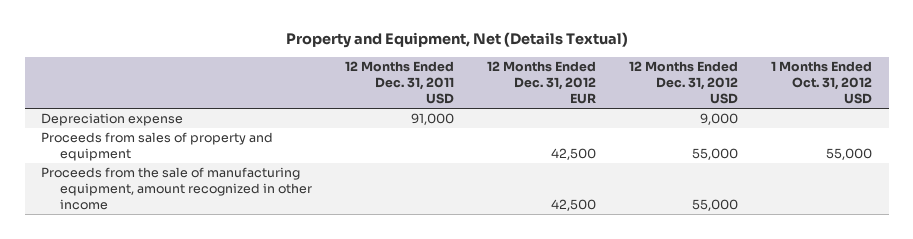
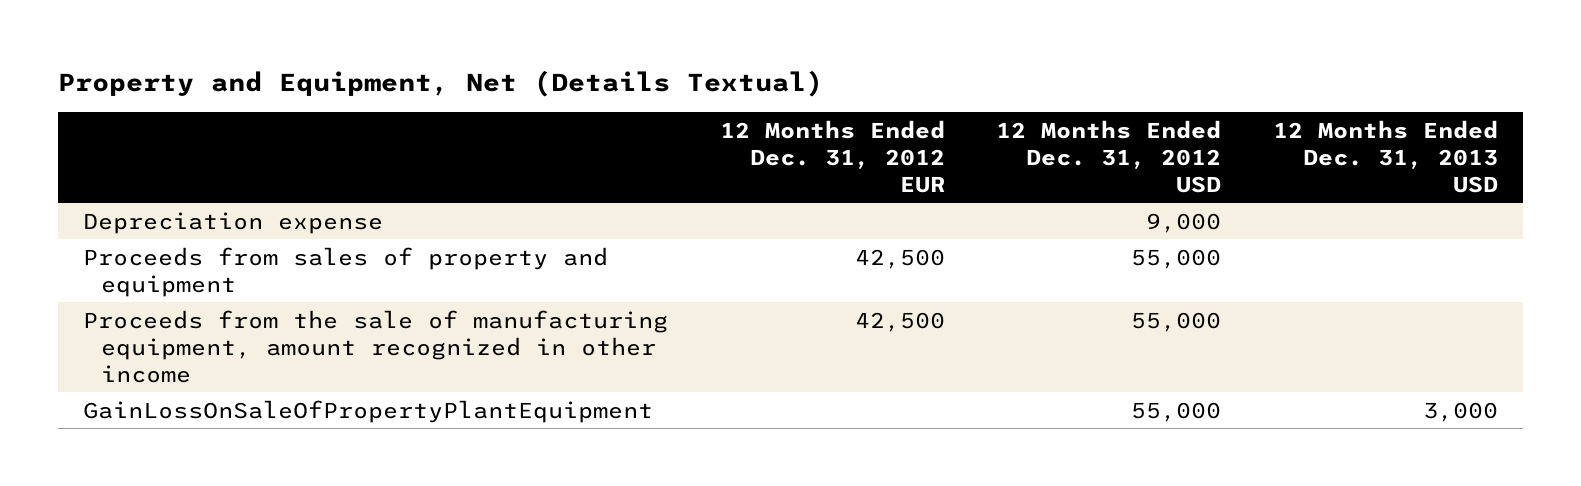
- | 12 Months Ended Dec. 31, 2011 USD | 12 Months Ended Dec. 31, 2012 EUR | 12 Months Ended Dec. 31, 2012 USD | 1 Months Ended Oct. 31, 2012 USD
+ | 12 Months Ended Dec. 31, 2012 EUR | 12 Months Ended Dec. 31, 2012 USD | 12 Months Ended Dec. 31, 2013 USD
+ GainLossOnSaleOfPropertyPlantEquipment | | 55,000 | 3,000

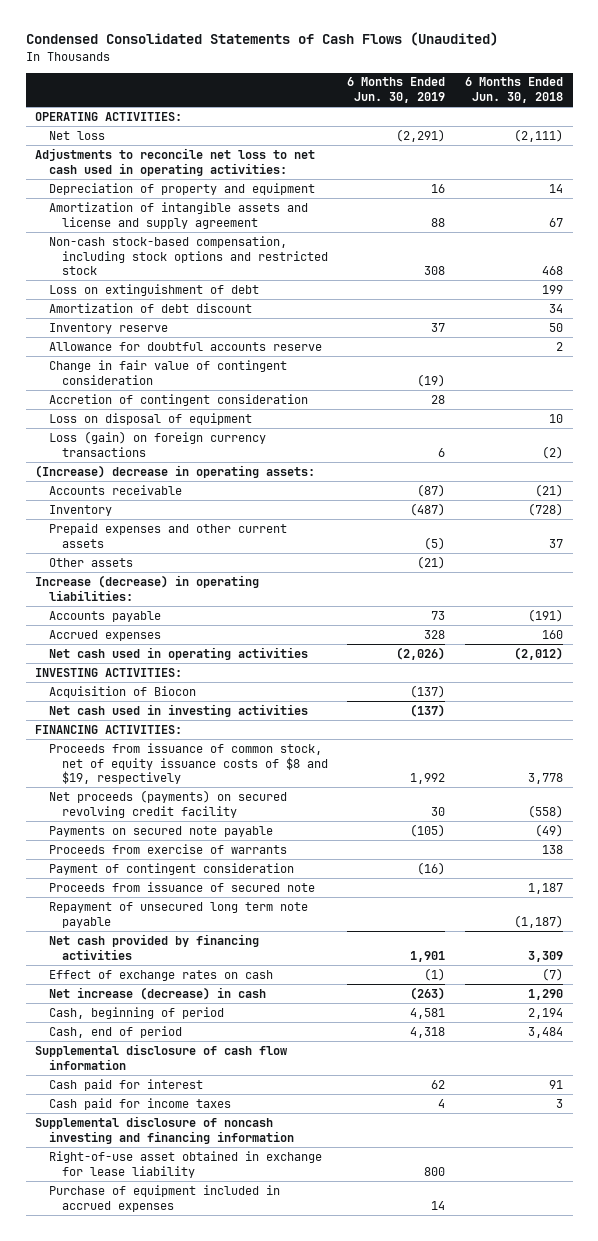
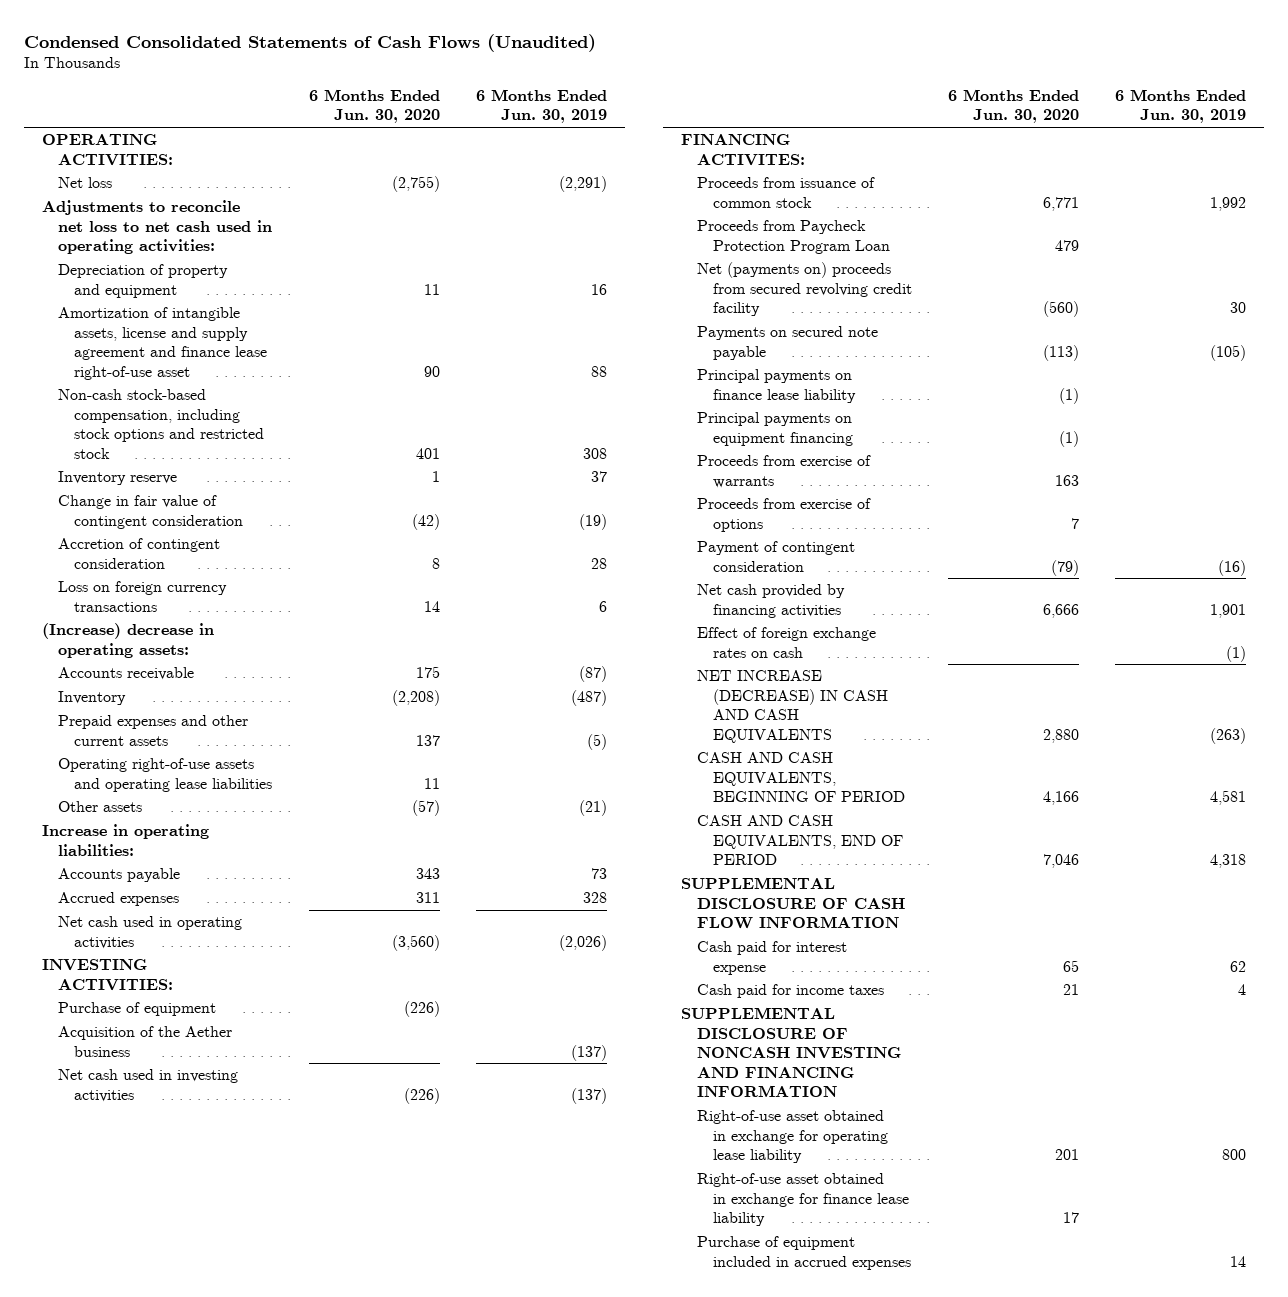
- | 6 Months Ended Jun. 30, 2019 | 6 Months Ended Jun. 30, 2018
+ | 6 Months Ended Jun. 30, 2020 | 6 Months Ended Jun. 30, 2019
- Amortization of intangible assets and license and supply agreement | 88 | 67
+ Amortization of intangible assets, license and supply agreement and finance lease right-of-use asset | 90 | 88
- Loss on extinguishment of debt | | 199
- Amortization of debt discount | | 34
- Allowance for doubtful accounts reserve | | 2
- Loss on disposal of equipment | | 10
- Loss (gain) on foreign currency transactions | 6 | (2)
+ Loss on foreign currency transactions | 14 | 6
+ Operating right-of-use assets and operating lease liabilities | 11 |
- Increase (decrease) in operating liabilities:
+ Increase in operating liabilities:
- Acquisition of Biocon | (137) |
+ Purchase of equipment | (226) |
+ Acquisition of the Aether business | | (137)
- FINANCING ACTIVITIES:
- Proceeds from issuance of common stock, net of equity issuance costs of $8 and $19, respectively | 1,992 | 3,778
- Net proceeds (payments) on secured revolving credit facility | 30 | (558)
+ FINANCING ACTIVITES:
+ Proceeds from issuance of common stock | 6,771 | 1,992
+ Proceeds from Paycheck Protection Program Loan | 479 |
+ Net (payments on) proceeds from secured revolving credit facility | (560) | 30
+ Principal payments on finance lease liability | (1) |
+ Principal payments on equipment financing | (1) |
+ Proceeds from exercise of options | 7 |
- Proceeds from issuance of secured note | | 1,187
- Repayment of unsecured long term note payable | | (1,187)
- Effect of exchange rates on cash | (1) | (7)
- Net increase (decrease) in cash | (263) | 1,290
- Cash, beginning of period | 4,581 | 2,194
- Cash, end of period | 4,318 | 3,484
- Supplemental disclosure of cash flow information
- Cash paid for interest | 62 | 91
+ Effect of foreign exchange rates on cash | | (1)
+ NET INCREASE (DECREASE) IN CASH AND CASH EQUIVALENTS | 2,880 | (263)
+ CASH AND CASH EQUIVALENTS, BEGINNING OF PERIOD | 4,166 | 4,581
+ CASH AND CASH EQUIVALENTS, END OF PERIOD | 7,046 | 4,318
+ SUPPLEMENTAL DISCLOSURE OF CASH FLOW INFORMATION
+ Cash paid for interest expense | 65 | 62
- Supplemental disclosure of noncash investing and financing information
- Right-of-use asset obtained in exchange for lease liability | 800 |
+ SUPPLEMENTAL DISCLOSURE OF NONCASH INVESTING AND FINANCING INFORMATION
+ Right-of-use asset obtained in exchange for operating lease liability | 201 | 800
+ Right-of-use asset obtained in exchange for finance lease liability | 17 |

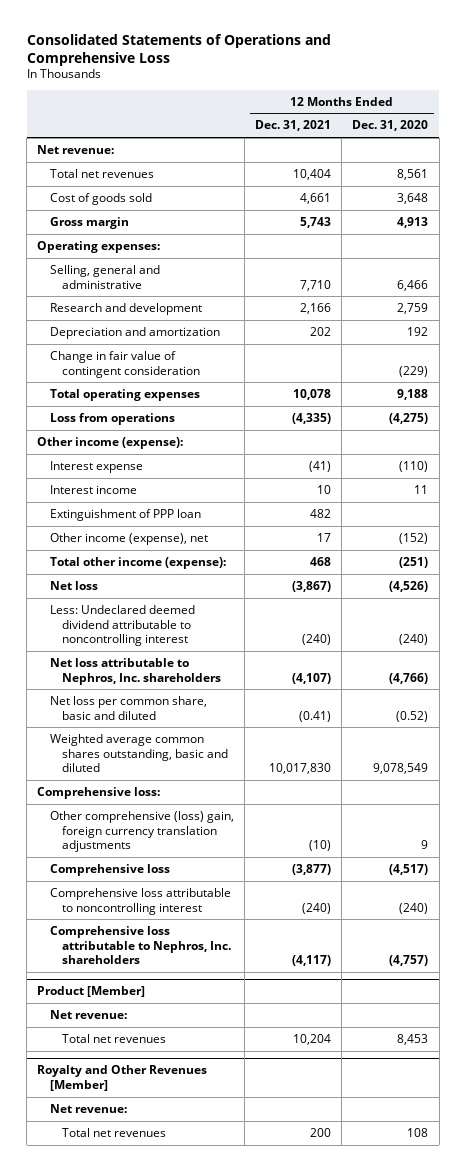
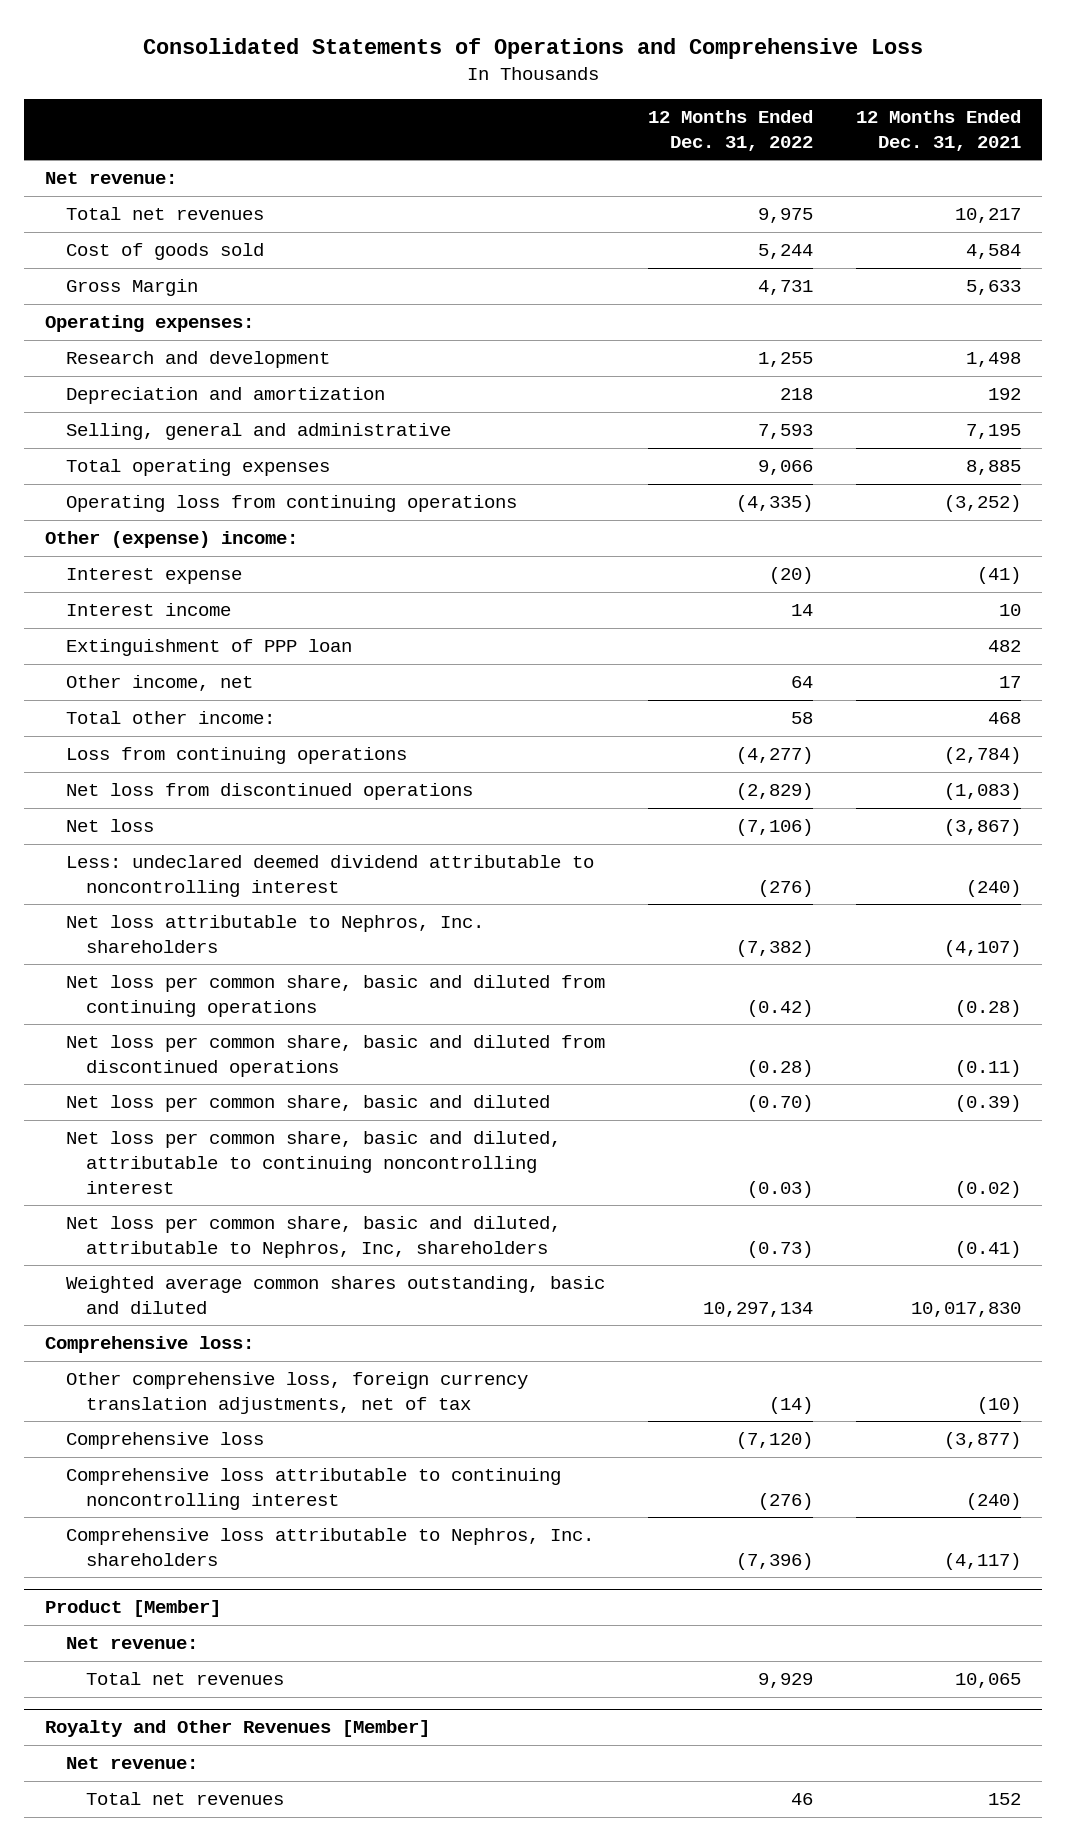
- | 12 Months Ended Dec. 31, 2021 | 12 Months Ended Dec. 31, 2020
+ | 12 Months Ended Dec. 31, 2022 | 12 Months Ended Dec. 31, 2021
- Total net revenues | 10,404 | 8,561
- Cost of goods sold | 4,661 | 3,648
- Gross margin | 5,743 | 4,913
+ Total net revenues | 9,975 | 10,217
+ Cost of goods sold | 5,244 | 4,584
+ Gross Margin | 4,731 | 5,633
- Selling, general and administrative | 7,710 | 6,466
- Research and development | 2,166 | 2,759
- Depreciation and amortization | 202 | 192
- Change in fair value of contingent consideration | | (229)
- Total operating expenses | 10,078 | 9,188
- Loss from operations | (4,335) | (4,275)
- Other income (expense):
+ Research and development | 1,255 | 1,498
+ Depreciation and amortization | 218 | 192
+ Selling, general and administrative | 7,593 | 7,195
+ Total operating expenses | 9,066 | 8,885
+ Operating loss from continuing operations | (4,335) | (3,252)
+ Other (expense) income:
- Other income (expense), net | 17 | (152)
- Total other income (expense): | 468 | (251)
+ Other income, net | 64 | 17
+ Total other income: | 58 | 468
+ Loss from continuing operations | (4,277) | (2,784)
+ Net loss from discontinued operations | (2,829) | (1,083)
- Less: Undeclared deemed dividend attributable to noncontrolling interest | (240) | (240)
+ Less: undeclared deemed dividend attributable to noncontrolling interest | (276) | (240)
- Net loss per common share, basic and diluted | (0.41) | (0.52)
+ Net loss per common share, basic and diluted from continuing operations | (0.42) | (0.28)
+ Net loss per common share, basic and diluted from discontinued operations | (0.28) | (0.11)
+ Net loss per common share, basic and diluted | (0.70) | (0.39)
+ Net loss per common share, basic and diluted, attributable to continuing noncontrolling interest | (0.03) | (0.02)
+ Net loss per common share, basic and diluted, attributable to Nephros, Inc, shareholders | (0.73) | (0.41)
- Other comprehensive (loss) gain, foreign currency translation adjustments | (10) | 9
+ Other comprehensive loss, foreign currency translation adjustments, net of tax | (14) | (10)
- Comprehensive loss attributable to noncontrolling interest | (240) | (240)
+ Comprehensive loss attributable to continuing noncontrolling interest | (276) | (240)
@ Product [Member]
- Total net revenues | 10,204 | 8,453
+ Total net revenues | 9,929 | 10,065
@ Royalty and Other Revenues [Member]
- Total net revenues | 200 | 108
+ Total net revenues | 46 | 152

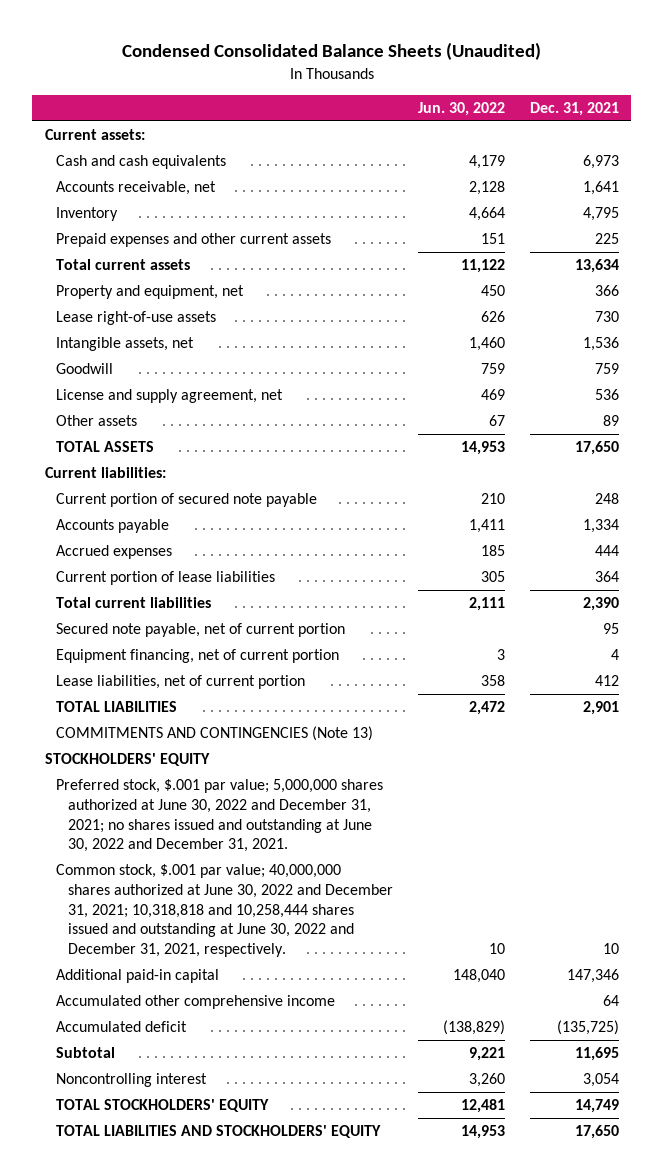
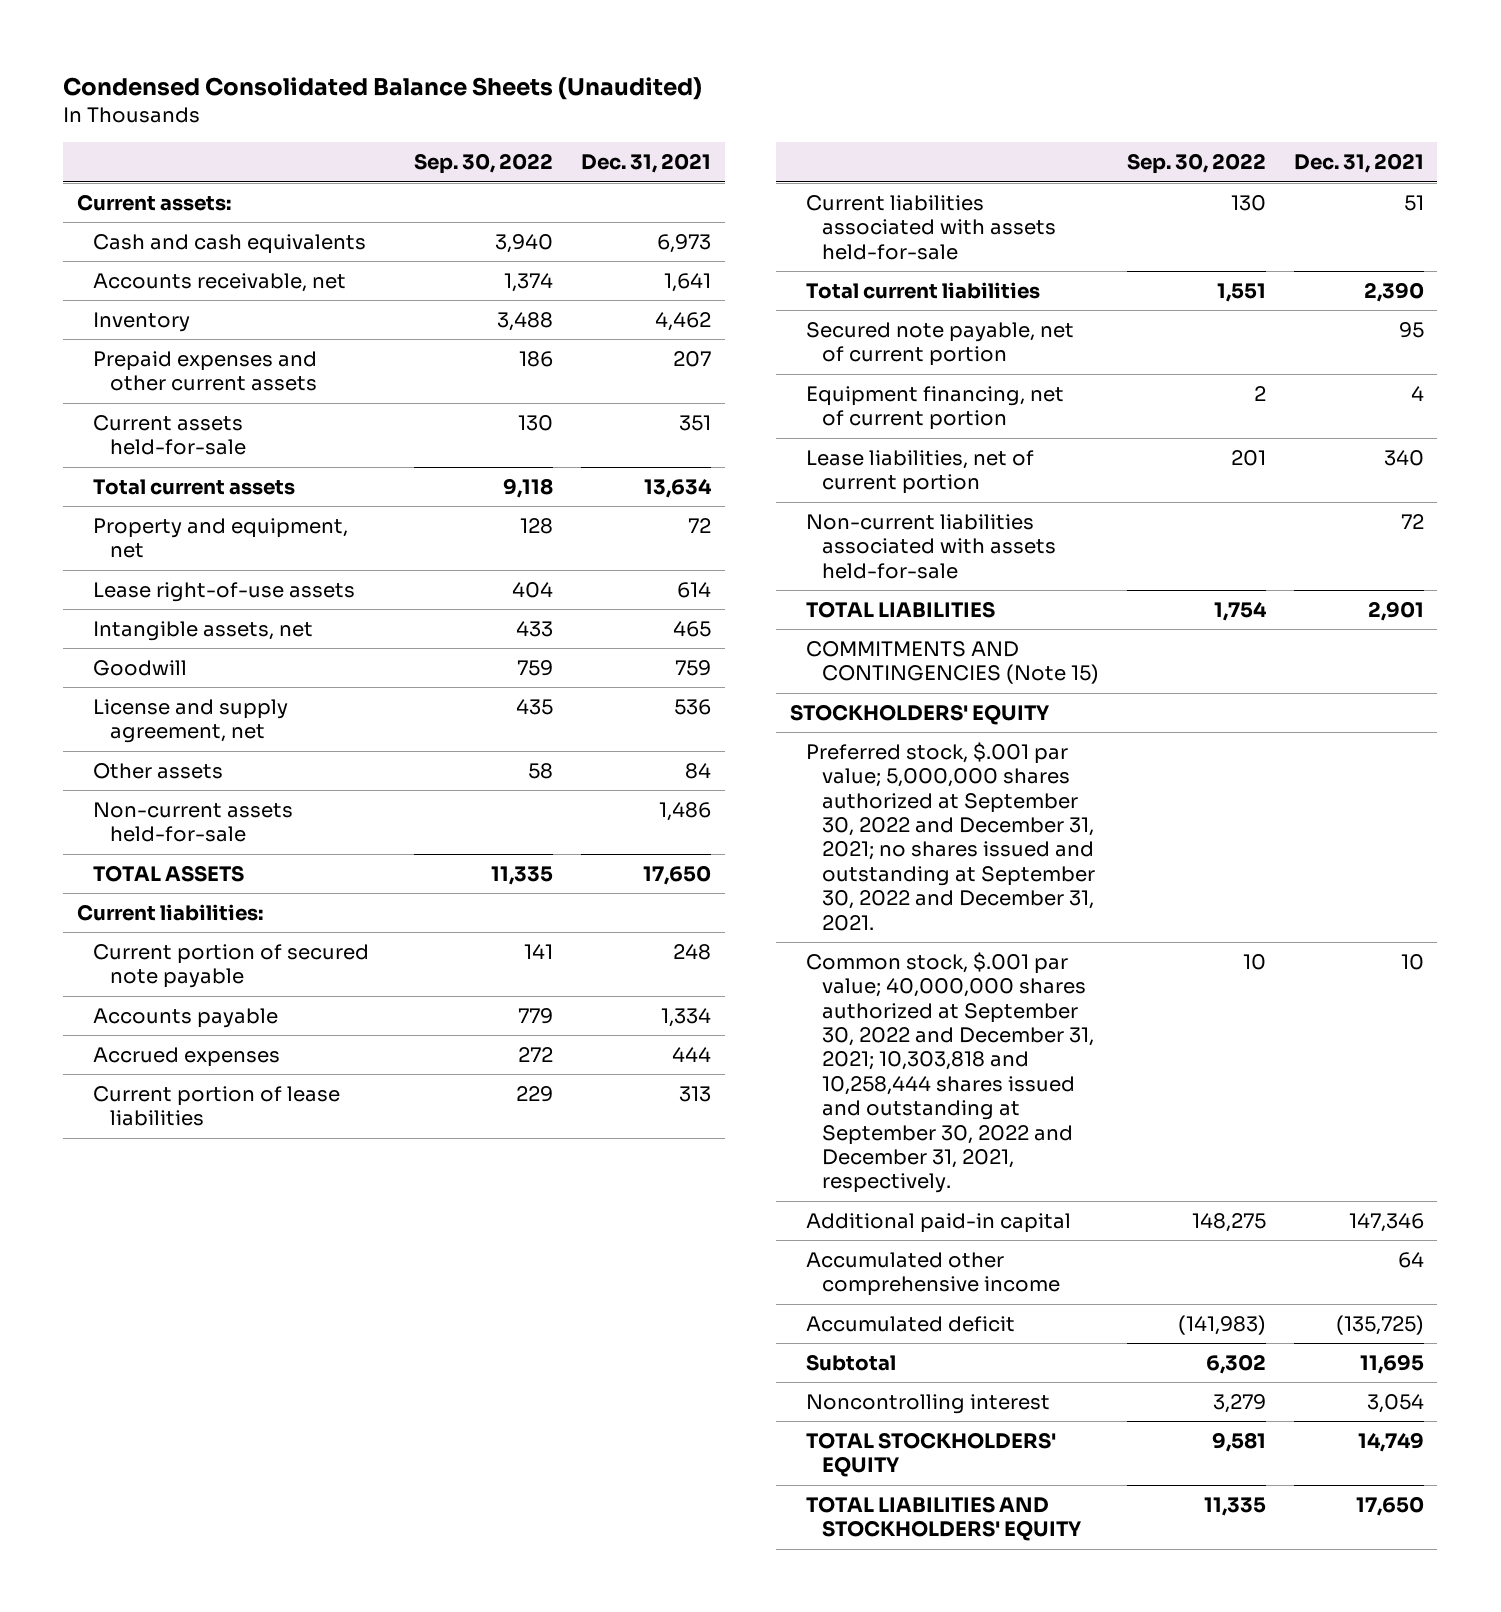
- | Jun. 30, 2022 | Dec. 31, 2021
+ | Sep. 30, 2022 | Dec. 31, 2021
- Inventory | 4,664 | 4,795
- Prepaid expenses and other current assets | 151 | 225
+ Inventory | 3,488 | 4,462
+ Prepaid expenses and other current assets | 186 | 207
+ Current assets held-for-sale | 130 | 351
- Property and equipment, net | 450 | 366
- Lease right-of-use assets | 626 | 730
- Intangible assets, net | 1,460 | 1,536
+ Property and equipment, net | 128 | 72
+ Lease right-of-use assets | 404 | 614
+ Intangible assets, net | 433 | 465
- Other assets | 67 | 89
+ Other assets | 58 | 84
+ Non-current assets held-for-sale | | 1,486
- Current portion of lease liabilities | 305 | 364
+ Current portion of lease liabilities | 229 | 313
+ Current liabilities associated with assets held-for-sale | 130 | 51
- Lease liabilities, net of current portion | 358 | 412
+ Lease liabilities, net of current portion | 201 | 340
+ Non-current liabilities associated with assets held-for-sale | | 72
- COMMITMENTS AND CONTINGENCIES (Note 13)
+ COMMITMENTS AND CONTINGENCIES (Note 15)
- Preferred stock, $.001 par value; 5,000,000 shares authorized at June 30, 2022 and December 31, 2021; no shares issued and outstanding at June 30, 2022 and December 31, 2021.
- Common stock, $.001 par value; 40,000,000 shares authorized at June 30, 2022 and December 31, 2021; 10,318,818 and 10,258,444 shares issued and outstanding at June 30, 2022 and December 31, 2021, respectively. | 10 | 10
+ Preferred stock, $.001 par value; 5,000,000 shares authorized at September 30, 2022 and December 31, 2021; no shares issued and outstanding at September 30, 2022 and December 31, 2021.
+ Common stock, $.001 par value; 40,000,000 shares authorized at September 30, 2022 and December 31, 2021; 10,303,818 and 10,258,444 shares issued and outstanding at September 30, 2022 and December 31, 2021, respectively. | 10 | 10

